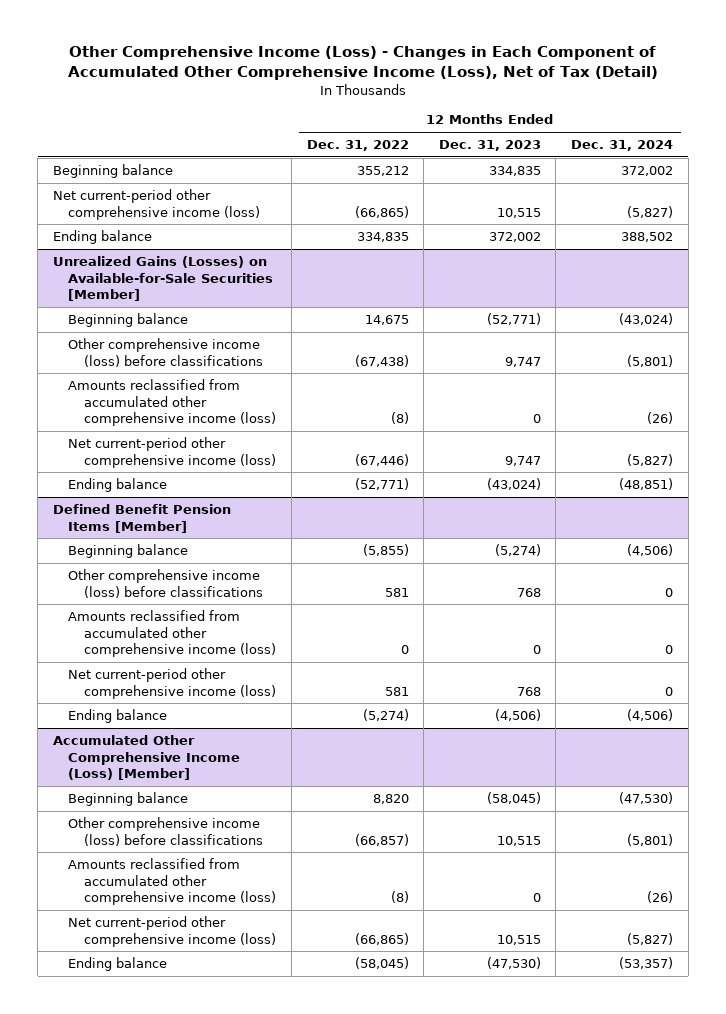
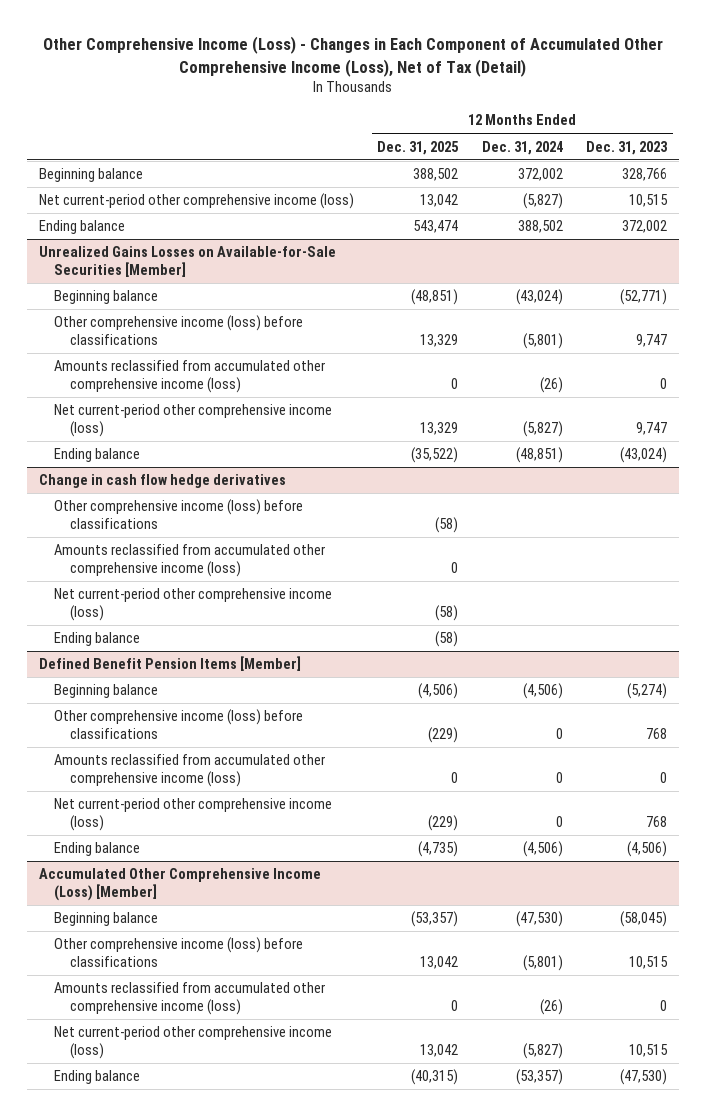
- | 12 Months Ended Dec. 31, 2022 | 12 Months Ended Dec. 31, 2023 | 12 Months Ended Dec. 31, 2024
+ | 12 Months Ended Dec. 31, 2025 | 12 Months Ended Dec. 31, 2024 | 12 Months Ended Dec. 31, 2023
- Beginning balance | 355,212 | 334,835 | 372,002
+ Beginning balance | 388,502 | 372,002 | 328,766
- Unrealized Gains (Losses) on Available-for-Sale Securities [Member]
+ Unrealized Gains Losses on Available-for-Sale Securities [Member]
+ Change in cash flow hedge derivatives
+ Other comprehensive income (loss) before classifications | (58) | |
+ Amounts reclassified from accumulated other comprehensive income (loss) | 0 | |
+ Net current-period other comprehensive income (loss) | (58) | |
+ Ending balance | (58) | |

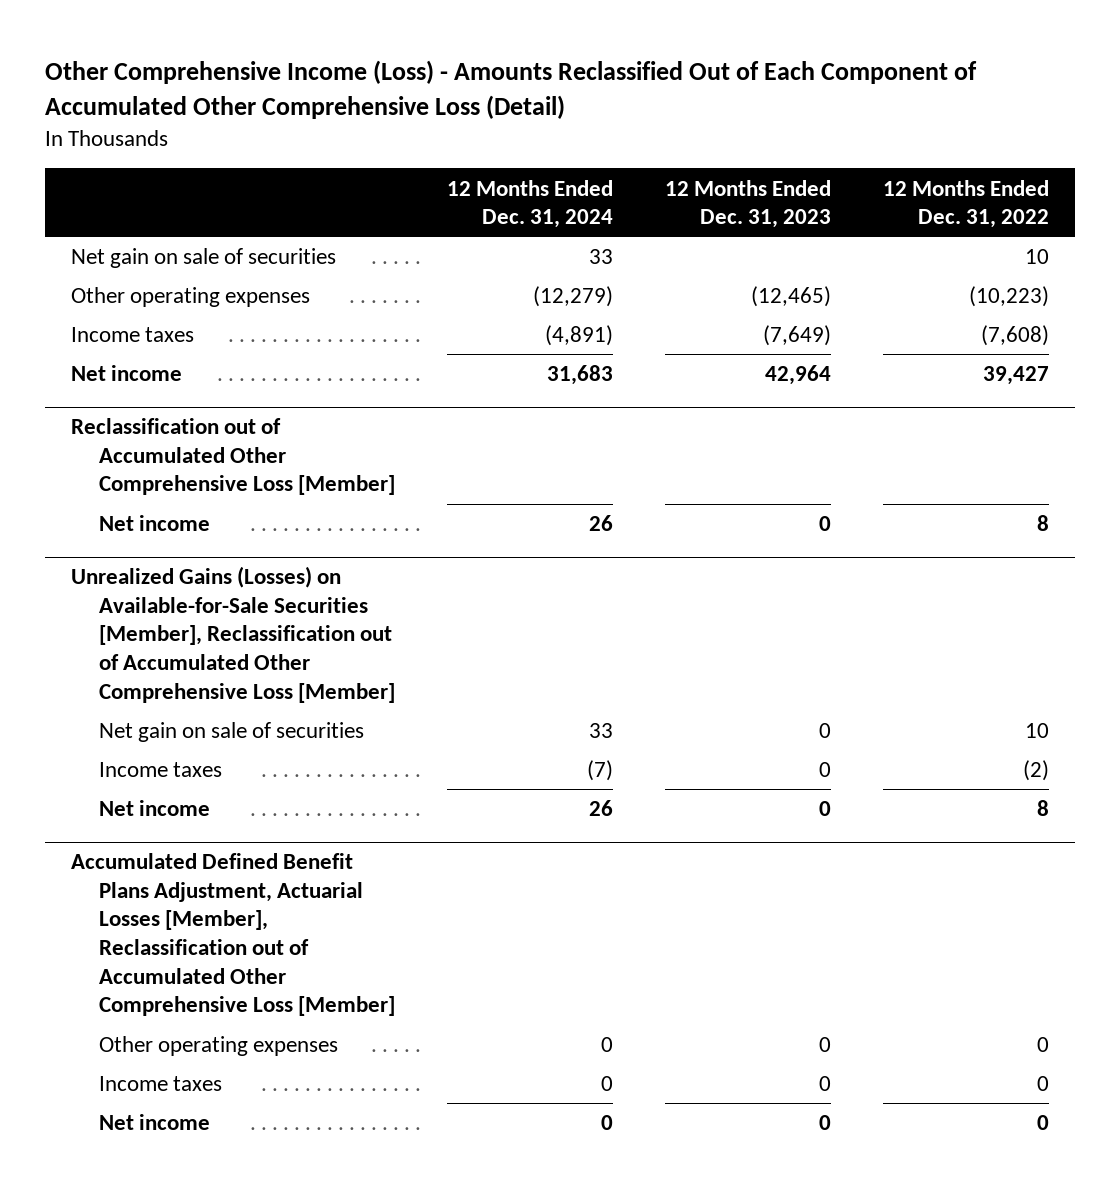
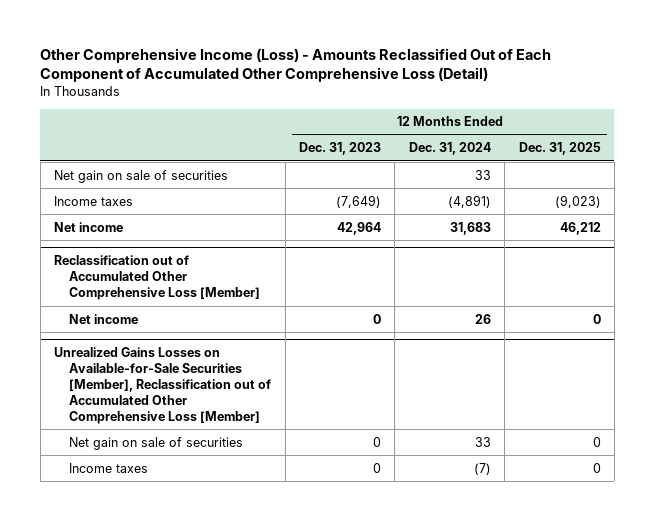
- | 12 Months Ended Dec. 31, 2024 | 12 Months Ended Dec. 31, 2023 | 12 Months Ended Dec. 31, 2022
+ | 12 Months Ended Dec. 31, 2023 | 12 Months Ended Dec. 31, 2024 | 12 Months Ended Dec. 31, 2025
- Other operating expenses | (12,279) | (12,465) | (10,223)
- Unrealized Gains (Losses) on Available-for-Sale Securities [Member], Reclassification out of Accumulated Other Comprehensive Loss [Member]
+ Unrealized Gains Losses on Available-for-Sale Securities [Member], Reclassification out of Accumulated Other Comprehensive Loss [Member]
- Net income | 26 | 0 | 8
- Accumulated Defined Benefit Plans Adjustment, Actuarial Losses [Member], Reclassification out of Accumulated Other Comprehensive Loss [Member]
- Other operating expenses | 0 | 0 | 0
- Income taxes | 0 | 0 | 0
- Net income | 0 | 0 | 0

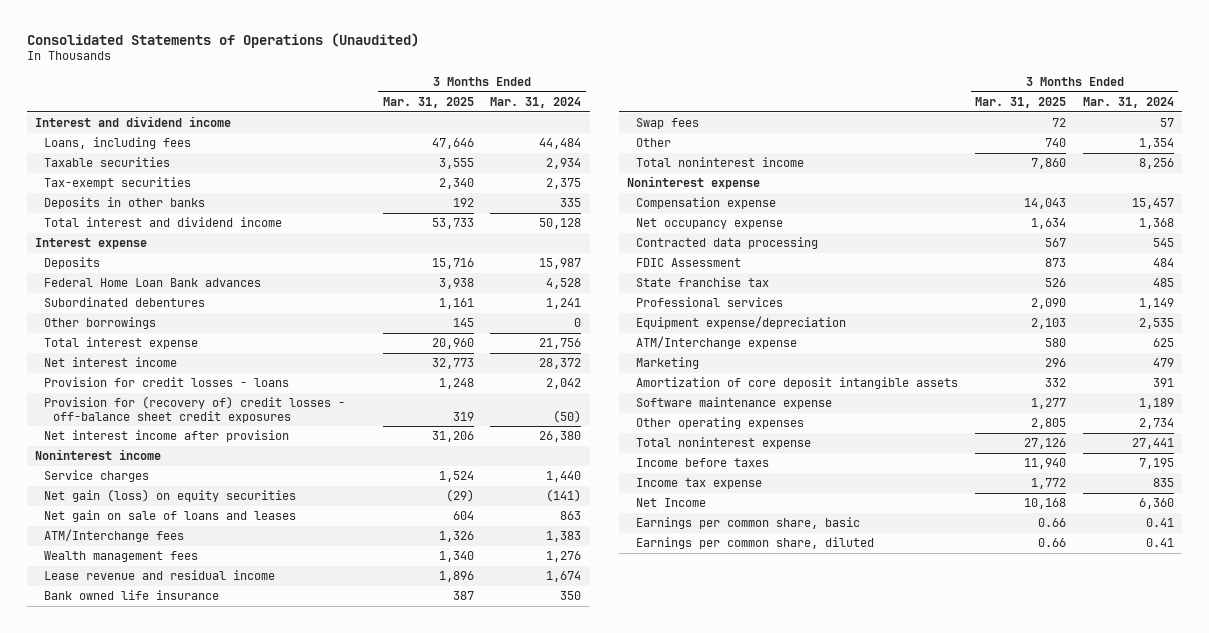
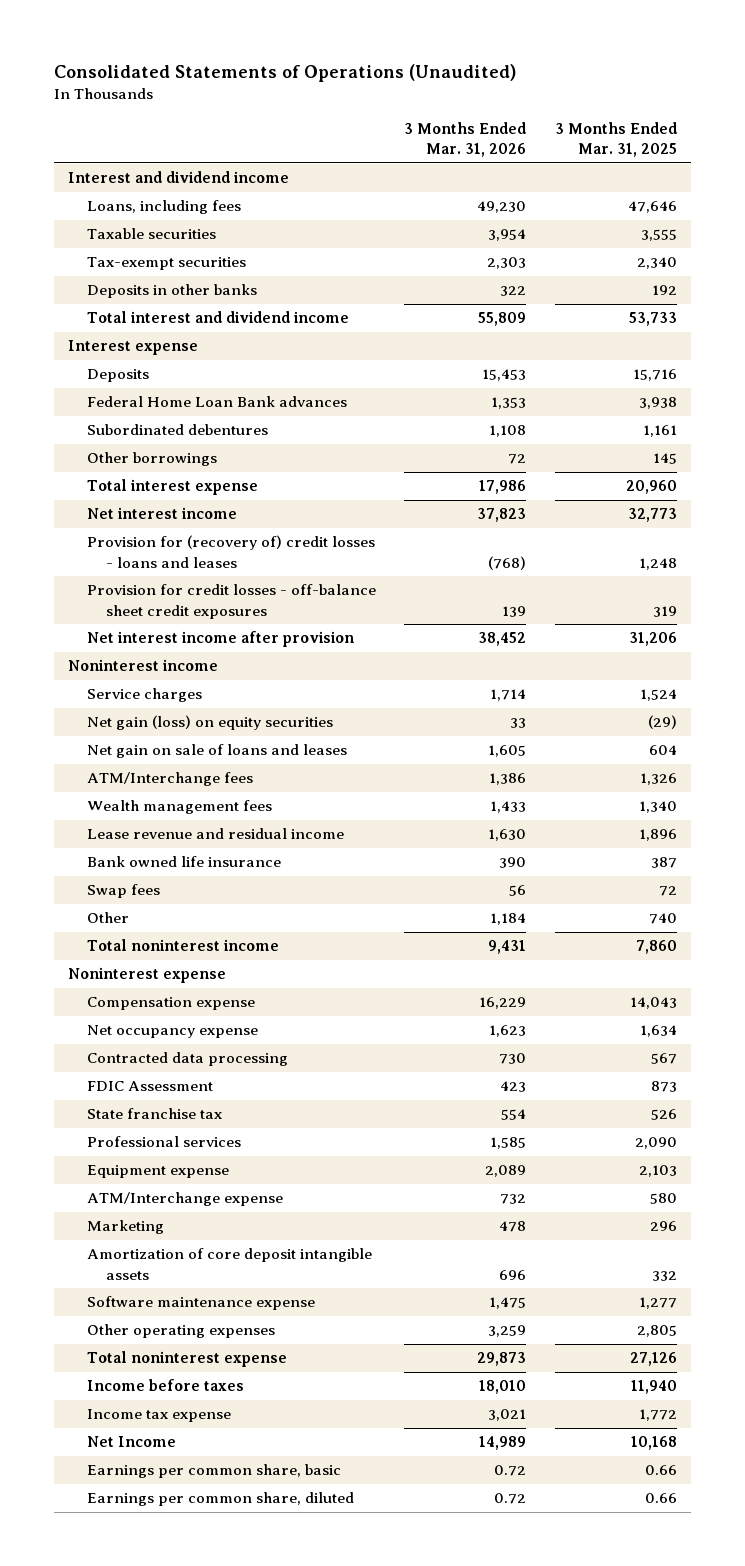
- | 3 Months Ended Mar. 31, 2025 | 3 Months Ended Mar. 31, 2024
+ | 3 Months Ended Mar. 31, 2026 | 3 Months Ended Mar. 31, 2025
- Provision for credit losses - loans | 1,248 | 2,042
- Provision for (recovery of) credit losses - off-balance sheet credit exposures | 319 | (50)
+ Provision for (recovery of) credit losses - loans and leases | (768) | 1,248
+ Provision for credit losses - off-balance sheet credit exposures | 139 | 319
- Equipment expense/depreciation | 2,103 | 2,535
+ Equipment expense | 2,089 | 2,103

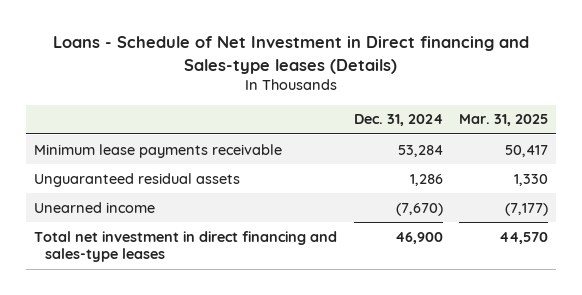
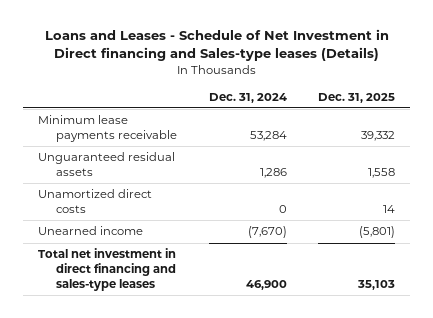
- Loans - Schedule of Net Investment in Direct financing and Sales-type leases (Details)
+ Loans and Leases - Schedule of Net Investment in Direct financing and Sales-type leases (Details)
- | Dec. 31, 2024 | Mar. 31, 2025
+ | Dec. 31, 2024 | Dec. 31, 2025
+ Unamortized direct costs | 0 | 14

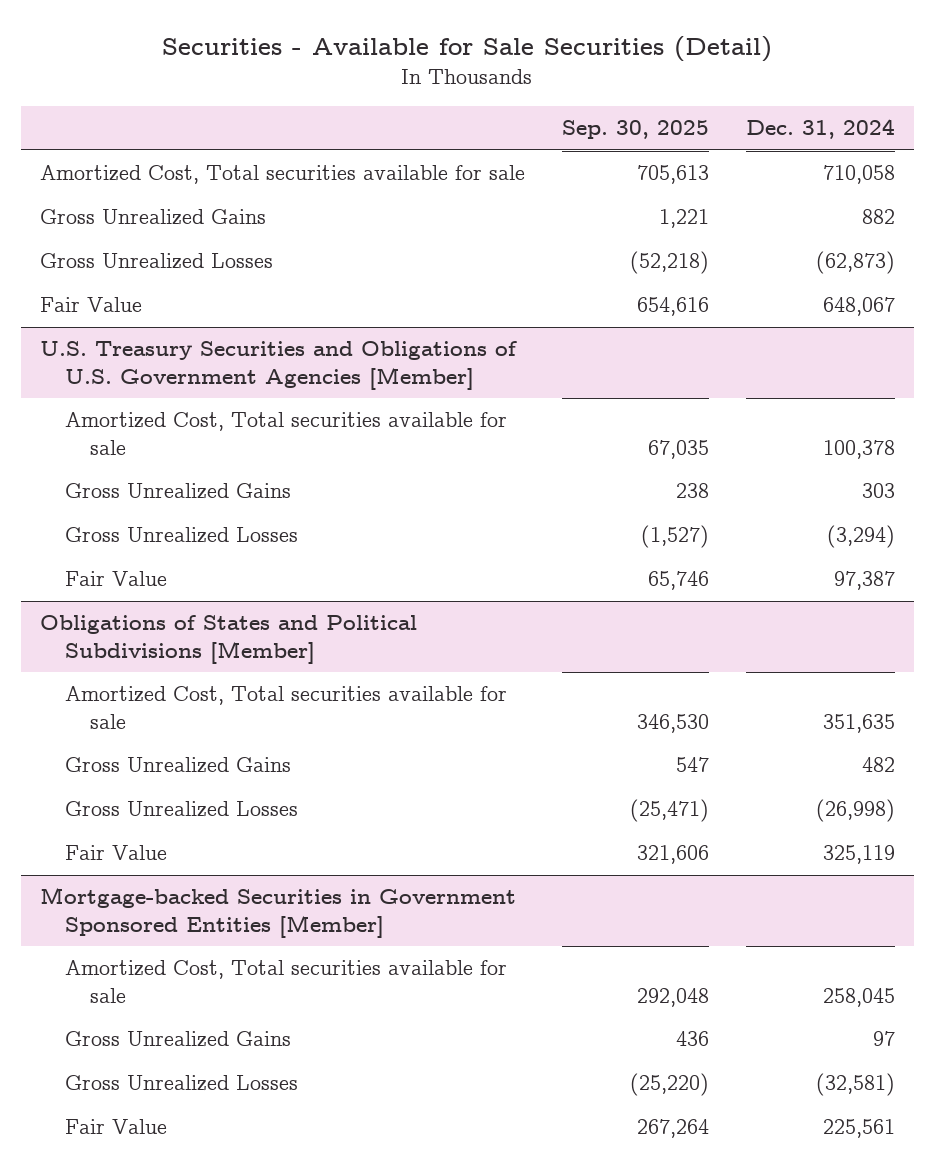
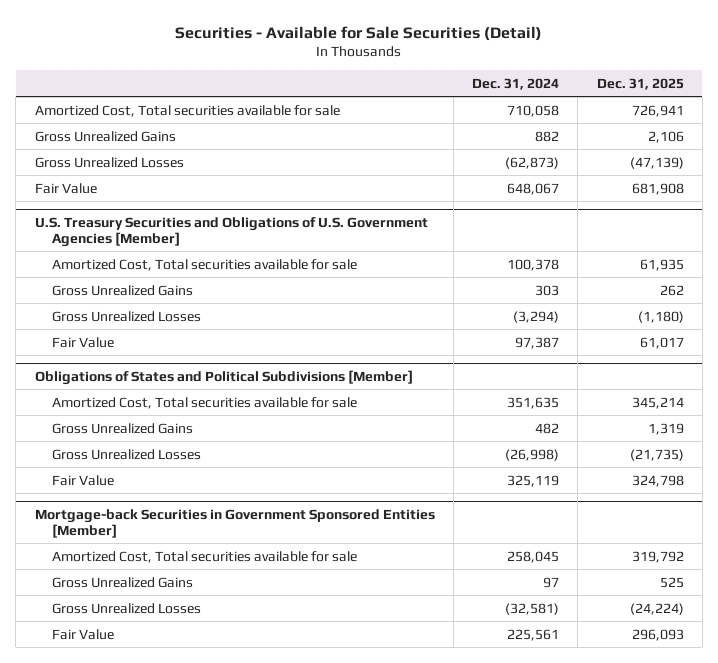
- | Sep. 30, 2025 | Dec. 31, 2024
+ | Dec. 31, 2024 | Dec. 31, 2025
- Mortgage-backed Securities in Government Sponsored Entities [Member]
+ Mortgage-back Securities in Government Sponsored Entities [Member]

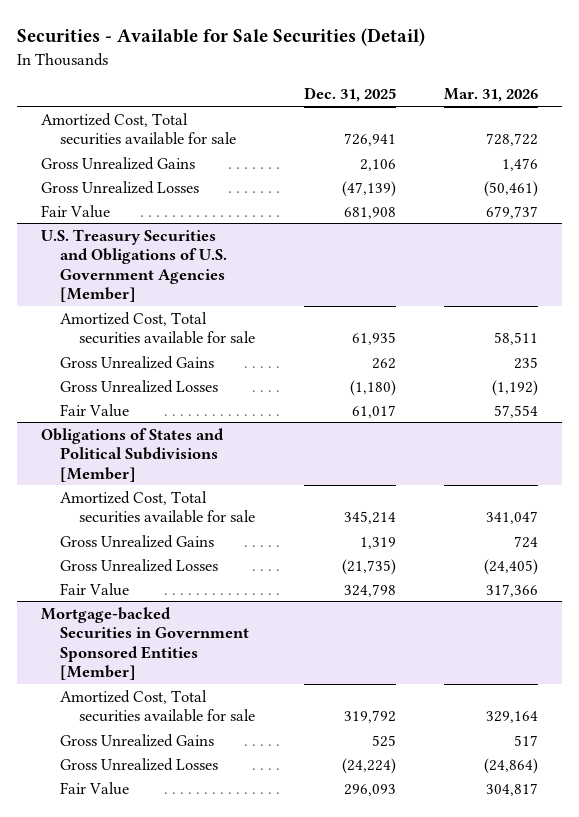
- | Dec. 31, 2024 | Dec. 31, 2025
+ | Dec. 31, 2025 | Mar. 31, 2026
- Mortgage-back Securities in Government Sponsored Entities [Member]
+ Mortgage-backed Securities in Government Sponsored Entities [Member]

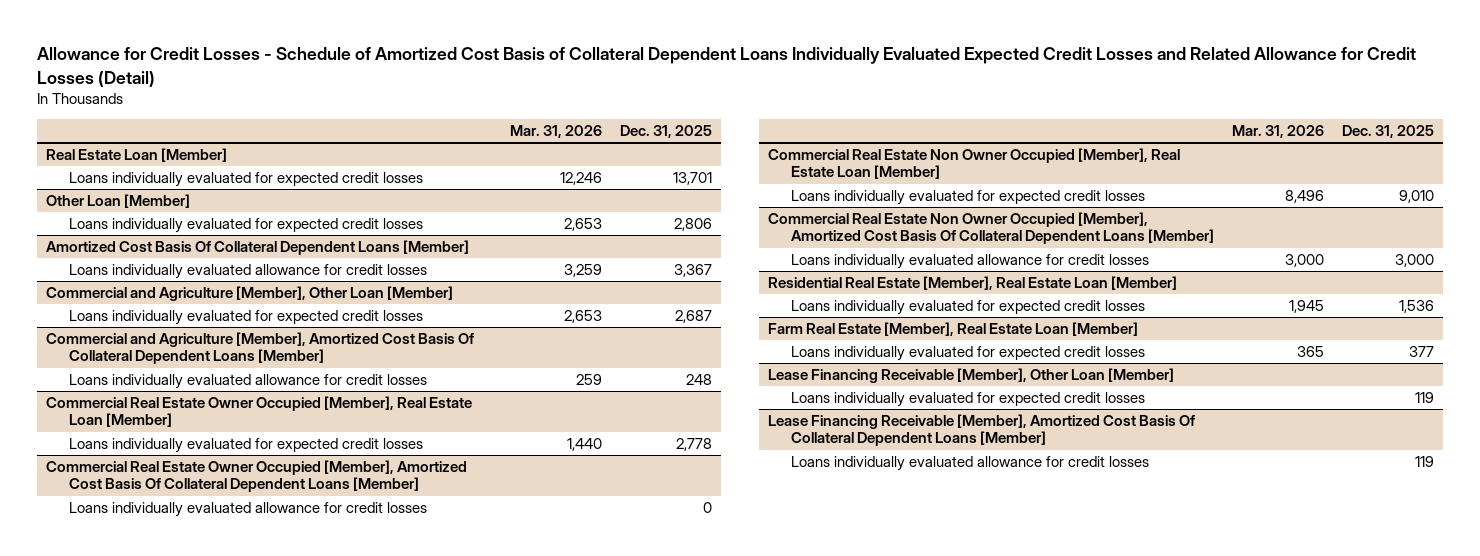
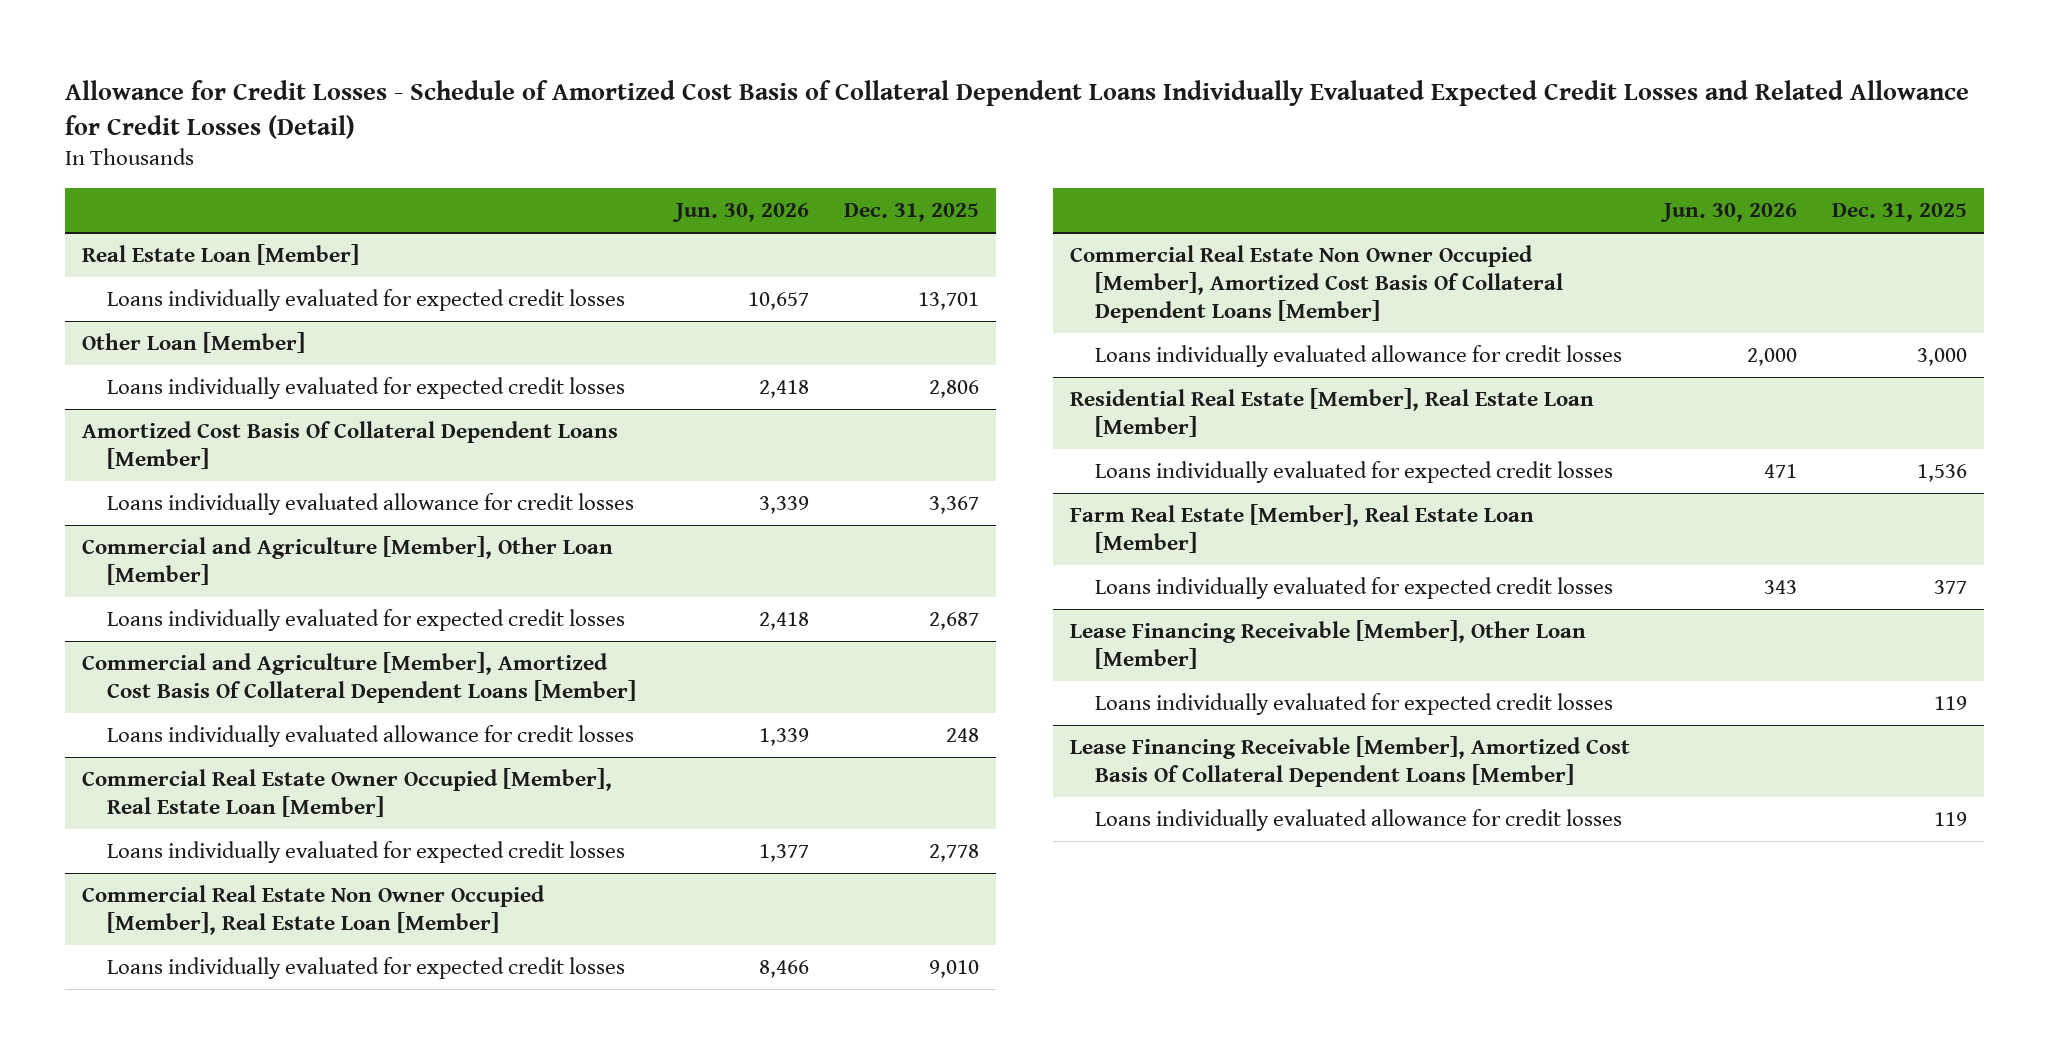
- | Mar. 31, 2026 | Dec. 31, 2025
+ | Jun. 30, 2026 | Dec. 31, 2025
- Commercial Real Estate Owner Occupied [Member], Amortized Cost Basis Of Collateral Dependent Loans [Member]
- Loans individually evaluated allowance for credit losses | | 0

